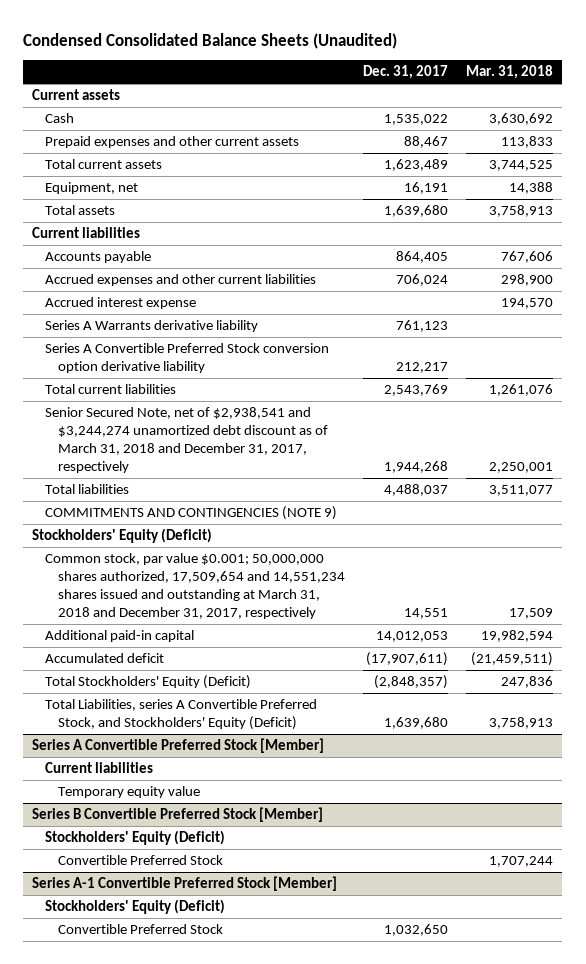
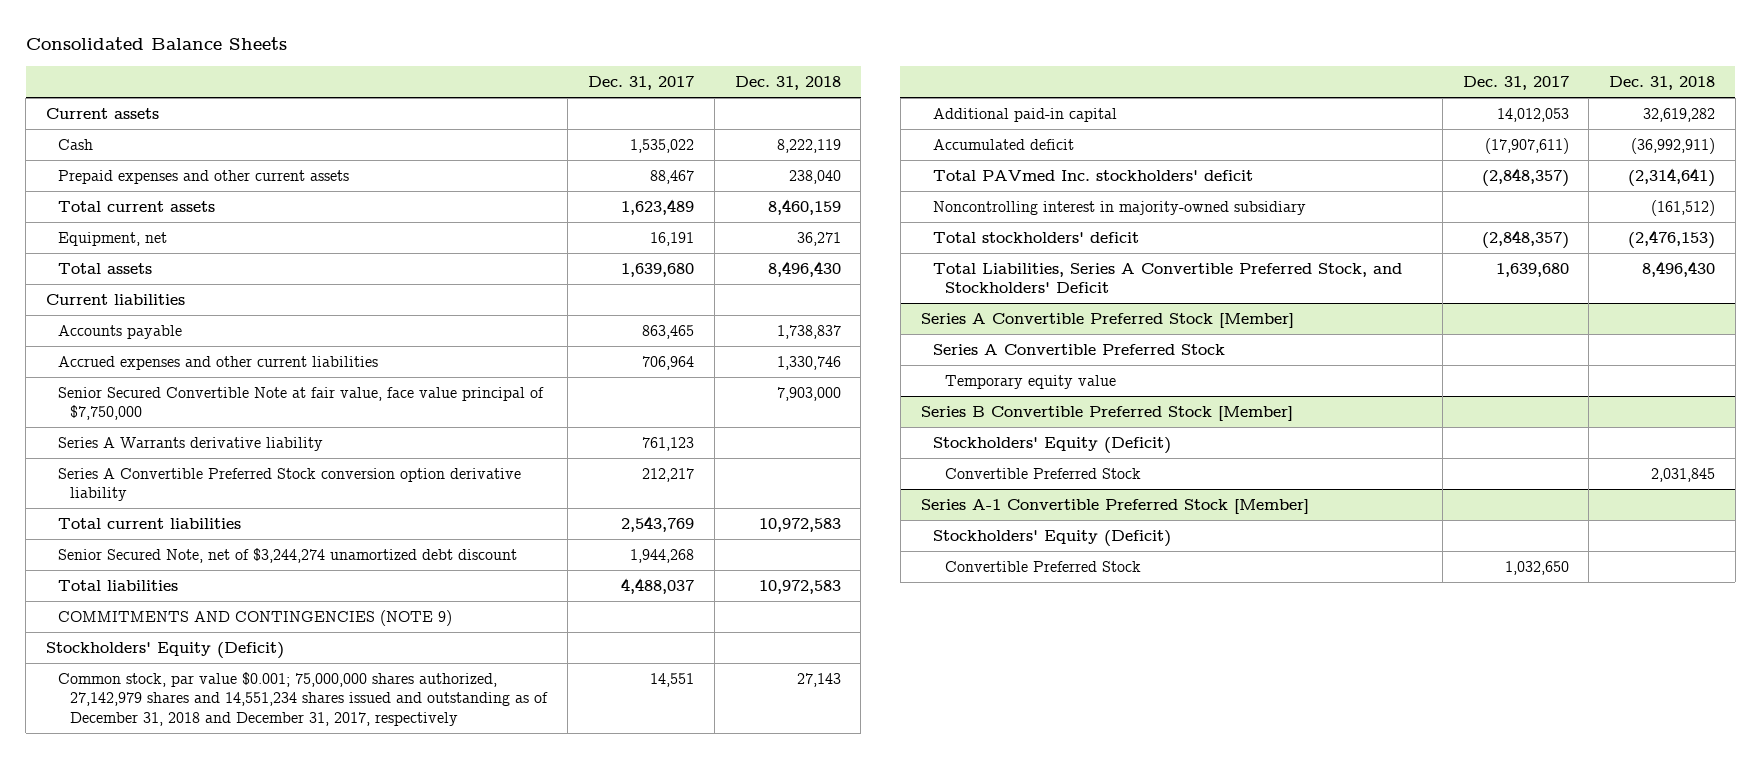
- Condensed Consolidated Balance Sheets (Unaudited)
+ Consolidated Balance Sheets
- | Dec. 31, 2017 | Mar. 31, 2018
+ | Dec. 31, 2017 | Dec. 31, 2018
- Accounts payable | 864,405 | 767,606
- Accrued expenses and other current liabilities | 706,024 | 298,900
- Accrued interest expense | | 194,570
+ Accounts payable | 863,465 | 1,738,837
+ Accrued expenses and other current liabilities | 706,964 | 1,330,746
+ Senior Secured Convertible Note at fair value, face value principal of $7,750,000 | | 7,903,000
- Senior Secured Note, net of $2,938,541 and $3,244,274 unamortized debt discount as of March 31, 2018 and December 31, 2017, respectively | 1,944,268 | 2,250,001
+ Senior Secured Note, net of $3,244,274 unamortized debt discount | 1,944,268 |
- Common stock, par value $0.001; 50,000,000 shares authorized, 17,509,654 and 14,551,234 shares issued and outstanding at March 31, 2018 and December 31, 2017, respectively | 14,551 | 17,509
+ Common stock, par value $0.001; 75,000,000 shares authorized, 27,142,979 shares and 14,551,234 shares issued and outstanding as of December 31, 2018 and December 31, 2017, respectively | 14,551 | 27,143
- Total Stockholders' Equity (Deficit) | (2,848,357) | 247,836
- Total Liabilities, series A Convertible Preferred Stock, and Stockholders' Equity (Deficit) | 1,639,680 | 3,758,913
+ Total PAVmed Inc. stockholders' deficit | (2,848,357) | (2,314,641)
+ Noncontrolling interest in majority-owned subsidiary | | (161,512)
+ Total stockholders' deficit | (2,848,357) | (2,476,153)
+ Total Liabilities, Series A Convertible Preferred Stock, and Stockholders' Deficit | 1,639,680 | 8,496,430
@ Series A Convertible Preferred Stock [Member]
- Current liabilities
+ Series A Convertible Preferred Stock

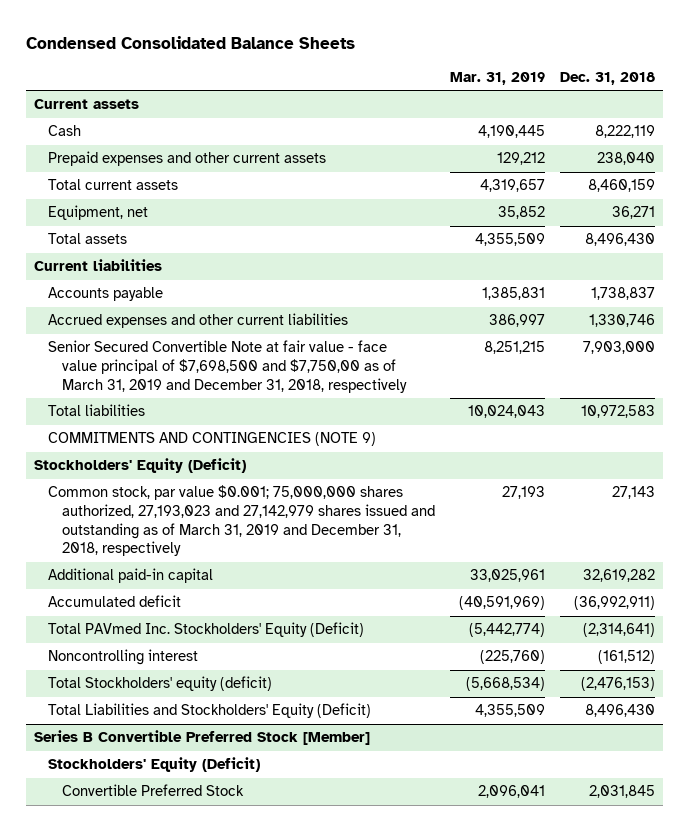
- Consolidated Balance Sheets
+ Condensed Consolidated Balance Sheets
- | Dec. 31, 2017 | Dec. 31, 2018
+ | Mar. 31, 2019 | Dec. 31, 2018
- Senior Secured Convertible Note at fair value, face value principal of $7,750,000 | | 7,903,000
- Series A Warrants derivative liability | 761,123 |
- Series A Convertible Preferred Stock conversion option derivative liability | 212,217 |
- Total current liabilities | 2,543,769 | 10,972,583
- Senior Secured Note, net of $3,244,274 unamortized debt discount | 1,944,268 |
+ Senior Secured Convertible Note at fair value - face value principal of $7,698,500 and $7,750,00 as of March 31, 2019 and December 31, 2018, respectively | 8,251,215 | 7,903,000
- Common stock, par value $0.001; 75,000,000 shares authorized, 27,142,979 shares and 14,551,234 shares issued and outstanding as of December 31, 2018 and December 31, 2017, respectively | 14,551 | 27,143
+ Common stock, par value $0.001; 75,000,000 shares authorized, 27,193,023 and 27,142,979 shares issued and outstanding as of March 31, 2019 and December 31, 2018, respectively | 27,193 | 27,143
- Total PAVmed Inc. stockholders' deficit | (2,848,357) | (2,314,641)
- Noncontrolling interest in majority-owned subsidiary | | (161,512)
- Total stockholders' deficit | (2,848,357) | (2,476,153)
- Total Liabilities, Series A Convertible Preferred Stock, and Stockholders' Deficit | 1,639,680 | 8,496,430
- Series A Convertible Preferred Stock [Member]
- Series A Convertible Preferred Stock
- Temporary equity value
+ Total PAVmed Inc. Stockholders' Equity (Deficit) | (5,442,774) | (2,314,641)
+ Noncontrolling interest | (225,760) | (161,512)
+ Total Stockholders' equity (deficit) | (5,668,534) | (2,476,153)
+ Total Liabilities and Stockholders' Equity (Deficit) | 4,355,509 | 8,496,430
- Series A-1 Convertible Preferred Stock [Member]
- Stockholders' Equity (Deficit)
- Convertible Preferred Stock | 1,032,650 |

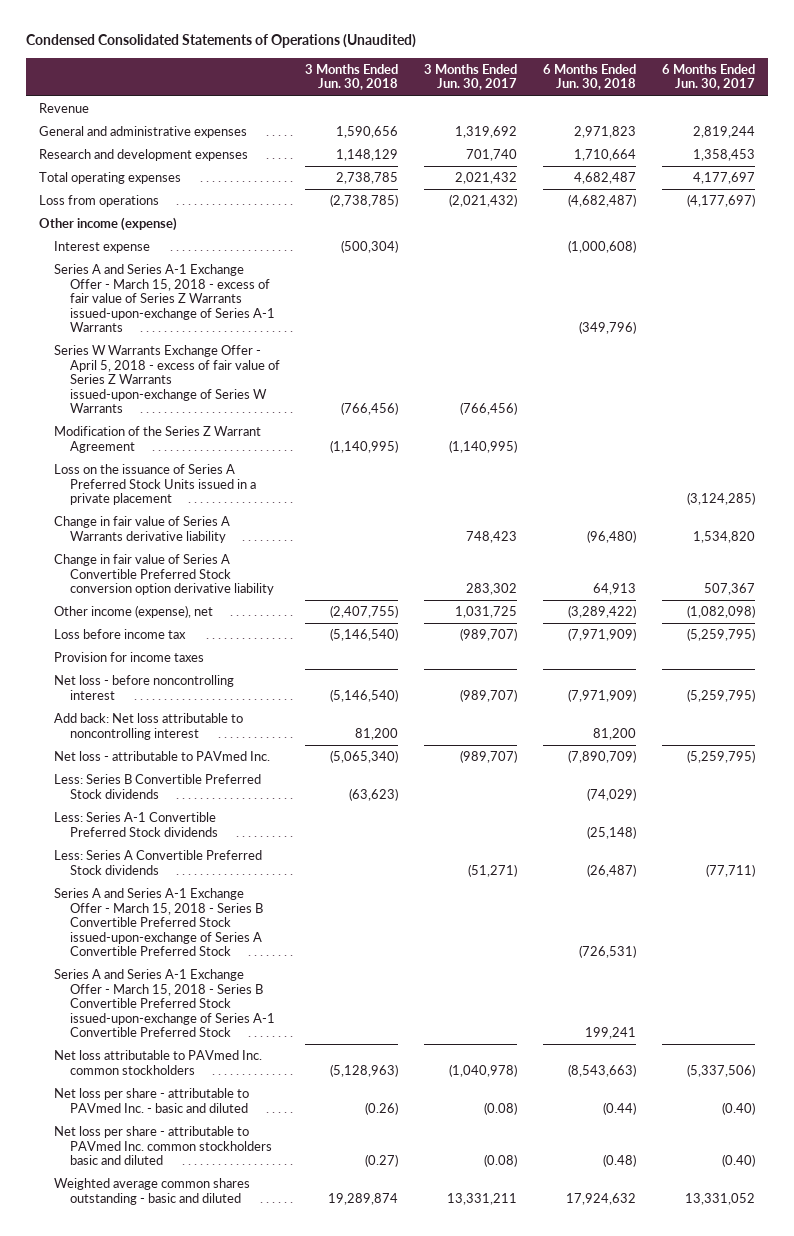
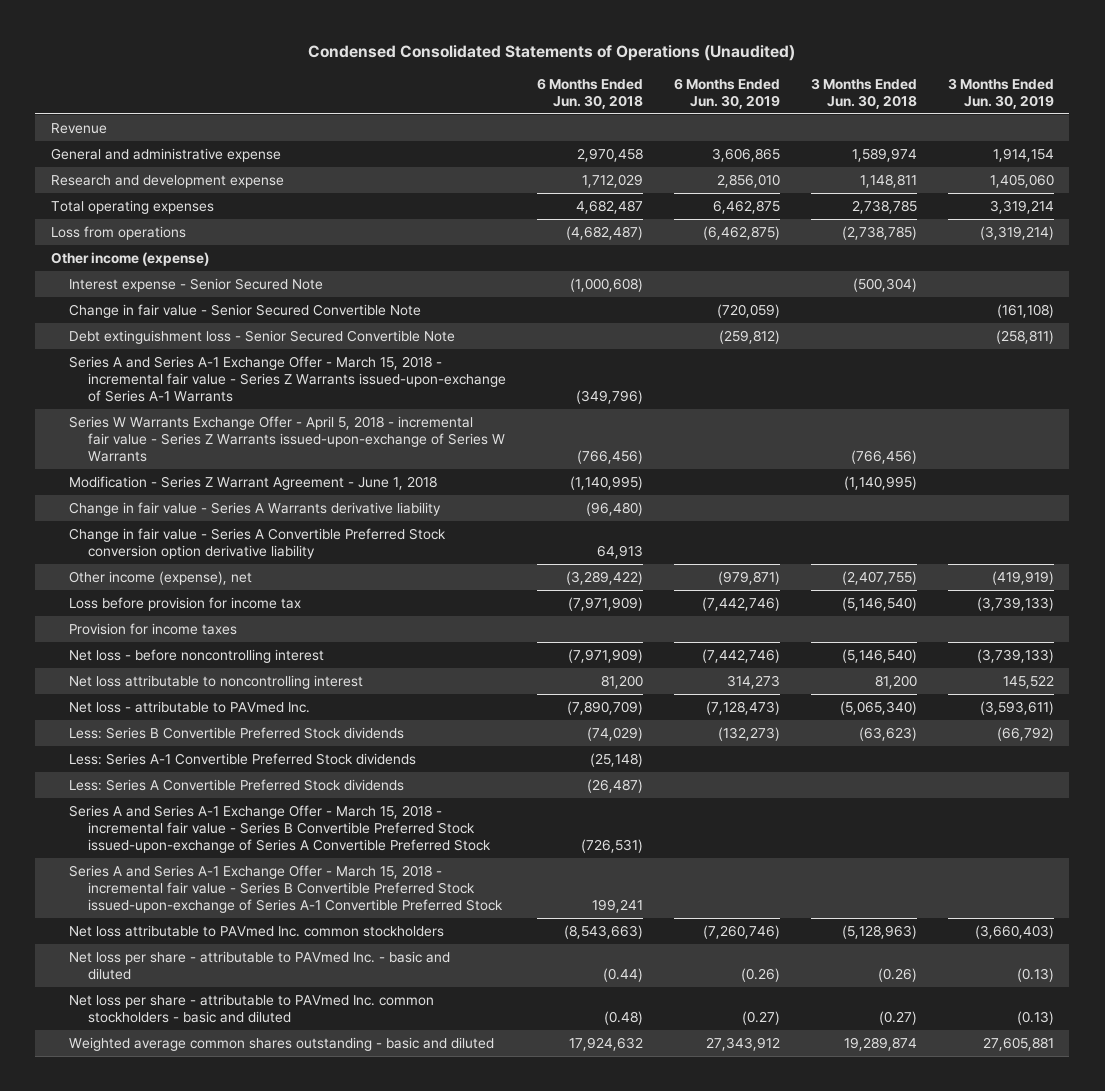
- | 3 Months Ended Jun. 30, 2018 | 3 Months Ended Jun. 30, 2017 | 6 Months Ended Jun. 30, 2018 | 6 Months Ended Jun. 30, 2017
+ | 6 Months Ended Jun. 30, 2018 | 6 Months Ended Jun. 30, 2019 | 3 Months Ended Jun. 30, 2018 | 3 Months Ended Jun. 30, 2019
- General and administrative expenses | 1,590,656 | 1,319,692 | 2,971,823 | 2,819,244
- Research and development expenses | 1,148,129 | 701,740 | 1,710,664 | 1,358,453
+ General and administrative expense | 2,970,458 | 3,606,865 | 1,589,974 | 1,914,154
+ Research and development expense | 1,712,029 | 2,856,010 | 1,148,811 | 1,405,060
- Interest expense | (500,304) | | (1,000,608) |
- Series A and Series A-1 Exchange Offer - March 15, 2018 - excess of fair value of Series Z Warrants issued-upon-exchange of Series A-1 Warrants | | | (349,796) |
- Series W Warrants Exchange Offer - April 5, 2018 - excess of fair value of Series Z Warrants issued-upon-exchange of Series W Warrants | (766,456) | (766,456) | |
- Modification of the Series Z Warrant Agreement | (1,140,995) | (1,140,995) | |
- Loss on the issuance of Series A Preferred Stock Units issued in a private placement | | | | (3,124,285)
- Change in fair value of Series A Warrants derivative liability | | 748,423 | (96,480) | 1,534,820
- Change in fair value of Series A Convertible Preferred Stock conversion option derivative liability | | 283,302 | 64,913 | 507,367
+ Interest expense - Senior Secured Note | (1,000,608) | | (500,304) |
+ Change in fair value - Senior Secured Convertible Note | | (720,059) | | (161,108)
+ Debt extinguishment loss - Senior Secured Convertible Note | | (259,812) | | (258,811)
+ Series A and Series A-1 Exchange Offer - March 15, 2018 - incremental fair value - Series Z Warrants issued-upon-exchange of Series A-1 Warrants | (349,796) | | |
+ Series W Warrants Exchange Offer - April 5, 2018 - incremental fair value - Series Z Warrants issued-upon-exchange of Series W Warrants | (766,456) | | (766,456) |
+ Modification - Series Z Warrant Agreement - June 1, 2018 | (1,140,995) | | (1,140,995) |
+ Change in fair value - Series A Warrants derivative liability | (96,480) | | |
+ Change in fair value - Series A Convertible Preferred Stock conversion option derivative liability | 64,913 | | |
- Loss before income tax | (5,146,540) | (989,707) | (7,971,909) | (5,259,795)
+ Loss before provision for income tax | (7,971,909) | (7,442,746) | (5,146,540) | (3,739,133)
- Add back: Net loss attributable to noncontrolling interest | 81,200 | | 81,200 |
+ Net loss attributable to noncontrolling interest | 81,200 | 314,273 | 81,200 | 145,522
- Series A and Series A-1 Exchange Offer - March 15, 2018 - Series B Convertible Preferred Stock issued-upon-exchange of Series A Convertible Preferred Stock | | | (726,531) |
- Series A and Series A-1 Exchange Offer - March 15, 2018 - Series B Convertible Preferred Stock issued-upon-exchange of Series A-1 Convertible Preferred Stock | | | 199,241 |
+ Series A and Series A-1 Exchange Offer - March 15, 2018 - incremental fair value - Series B Convertible Preferred Stock issued-upon-exchange of Series A Convertible Preferred Stock | (726,531) | | |
+ Series A and Series A-1 Exchange Offer - March 15, 2018 - incremental fair value - Series B Convertible Preferred Stock issued-upon-exchange of Series A-1 Convertible Preferred Stock | 199,241 | | |
- Net loss per share - attributable to PAVmed Inc. common stockholders basic and diluted | (0.27) | (0.08) | (0.48) | (0.40)
+ Net loss per share - attributable to PAVmed Inc. common stockholders - basic and diluted | (0.48) | (0.27) | (0.27) | (0.13)

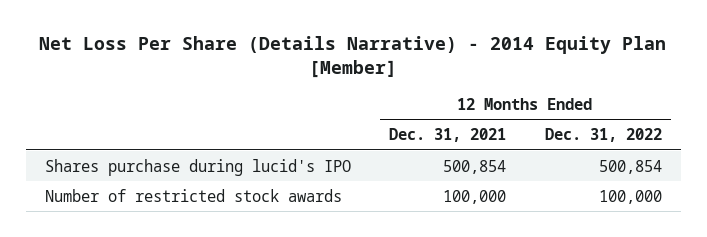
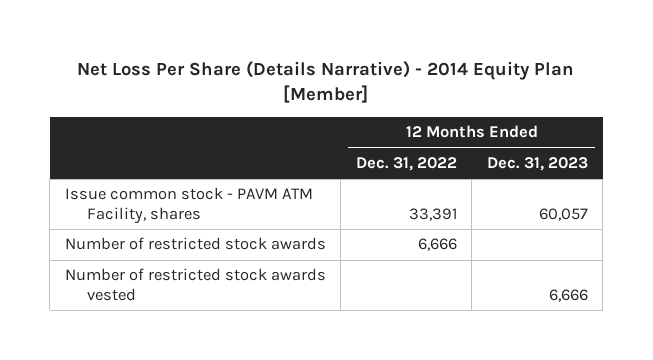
- | 12 Months Ended Dec. 31, 2021 | 12 Months Ended Dec. 31, 2022
+ | 12 Months Ended Dec. 31, 2022 | 12 Months Ended Dec. 31, 2023
- Shares purchase during lucid's IPO | 500,854 | 500,854
- Number of restricted stock awards | 100,000 | 100,000
+ Issue common stock - PAVM ATM Facility, shares | 33,391 | 60,057
+ Number of restricted stock awards | 6,666 |
+ Number of restricted stock awards vested | | 6,666

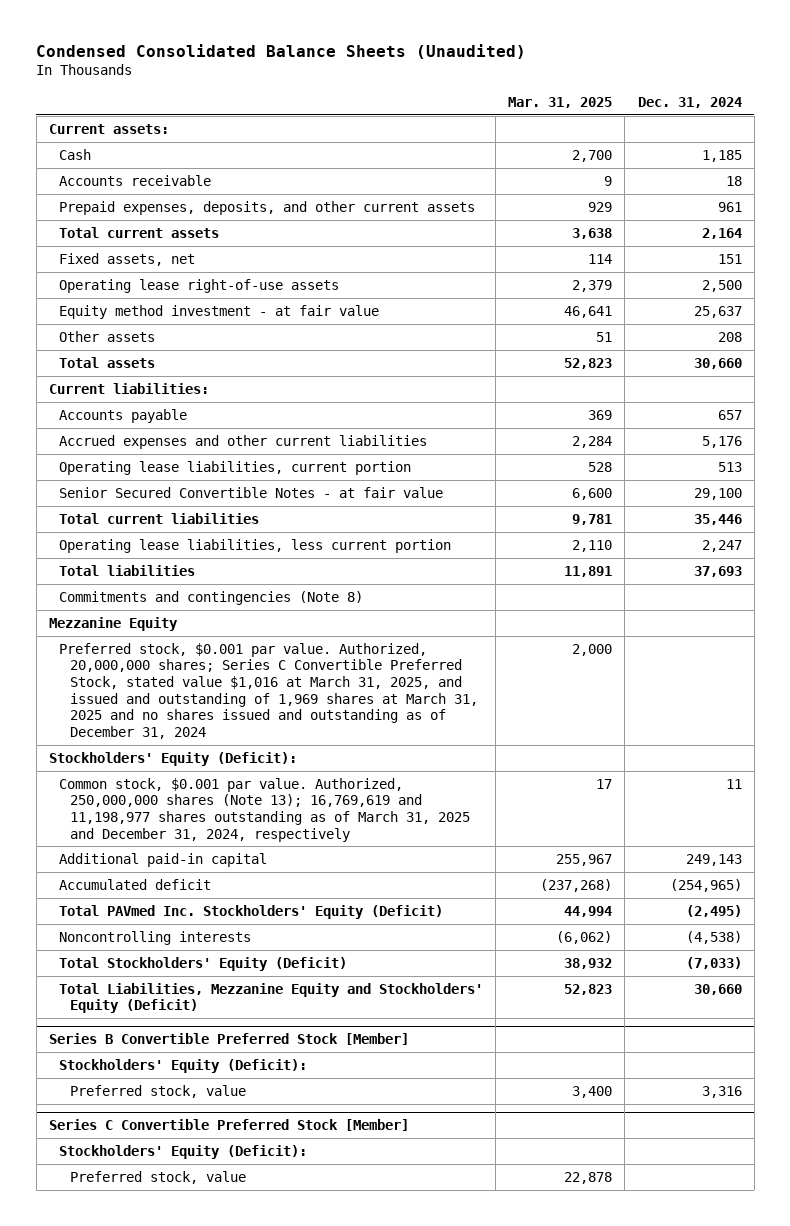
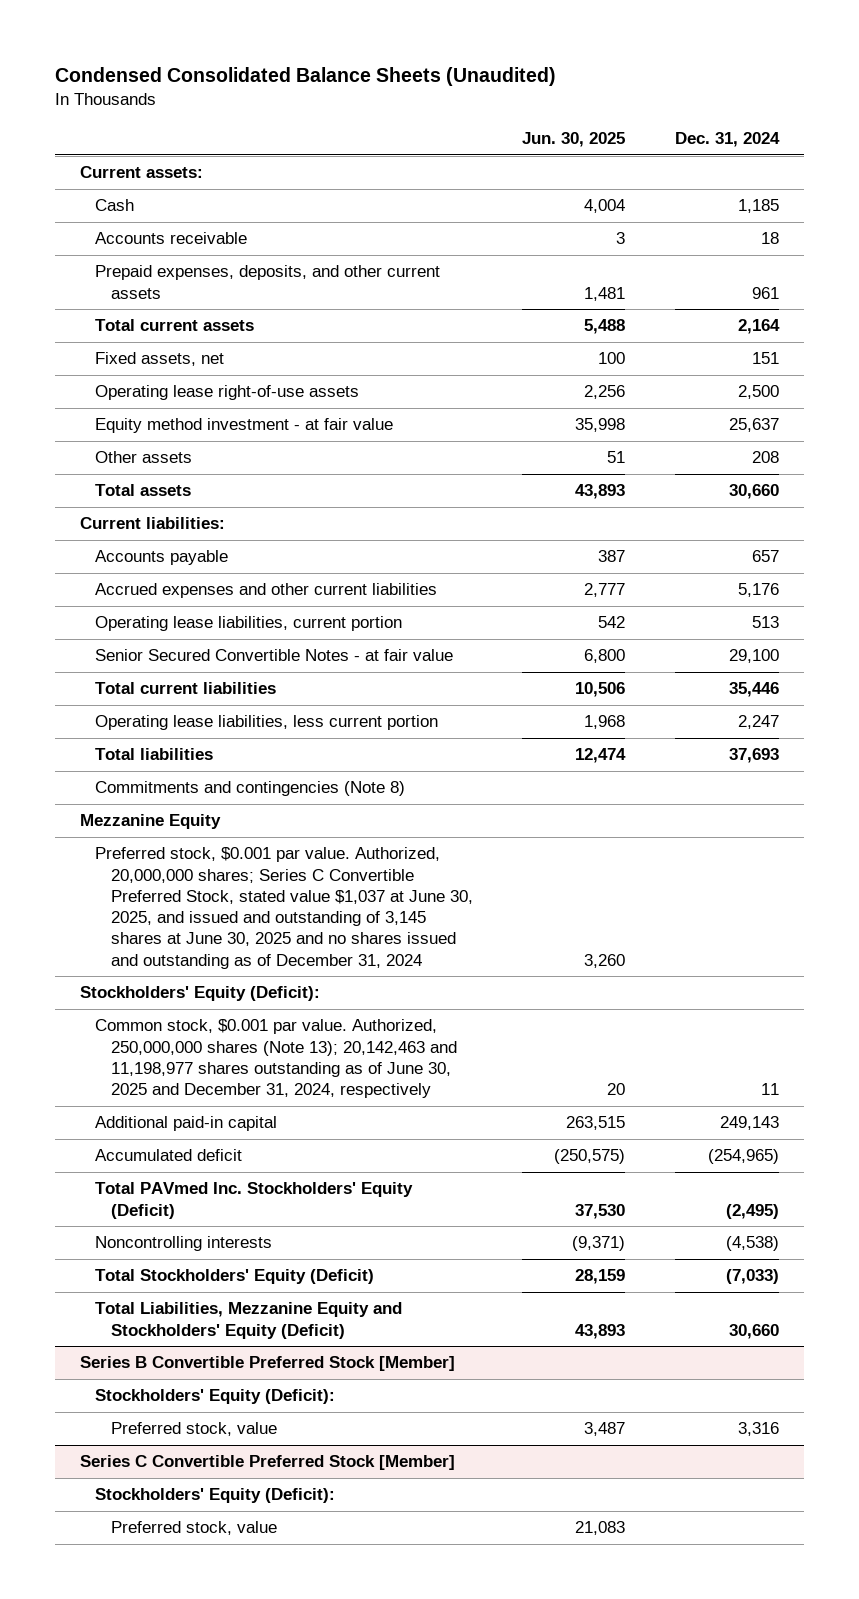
- | Mar. 31, 2025 | Dec. 31, 2024
+ | Jun. 30, 2025 | Dec. 31, 2024
- Preferred stock, $0.001 par value. Authorized, 20,000,000 shares; Series C Convertible Preferred Stock, stated value $1,016 at March 31, 2025, and issued and outstanding of 1,969 shares at March 31, 2025 and no shares issued and outstanding as of December 31, 2024 | 2,000 |
+ Preferred stock, $0.001 par value. Authorized, 20,000,000 shares; Series C Convertible Preferred Stock, stated value $1,037 at June 30, 2025, and issued and outstanding of 3,145 shares at June 30, 2025 and no shares issued and outstanding as of December 31, 2024 | 3,260 |
- Common stock, $0.001 par value. Authorized, 250,000,000 shares (Note 13); 16,769,619 and 11,198,977 shares outstanding as of March 31, 2025 and December 31, 2024, respectively | 17 | 11
+ Common stock, $0.001 par value. Authorized, 250,000,000 shares (Note 13); 20,142,463 and 11,198,977 shares outstanding as of June 30, 2025 and December 31, 2024, respectively | 20 | 11

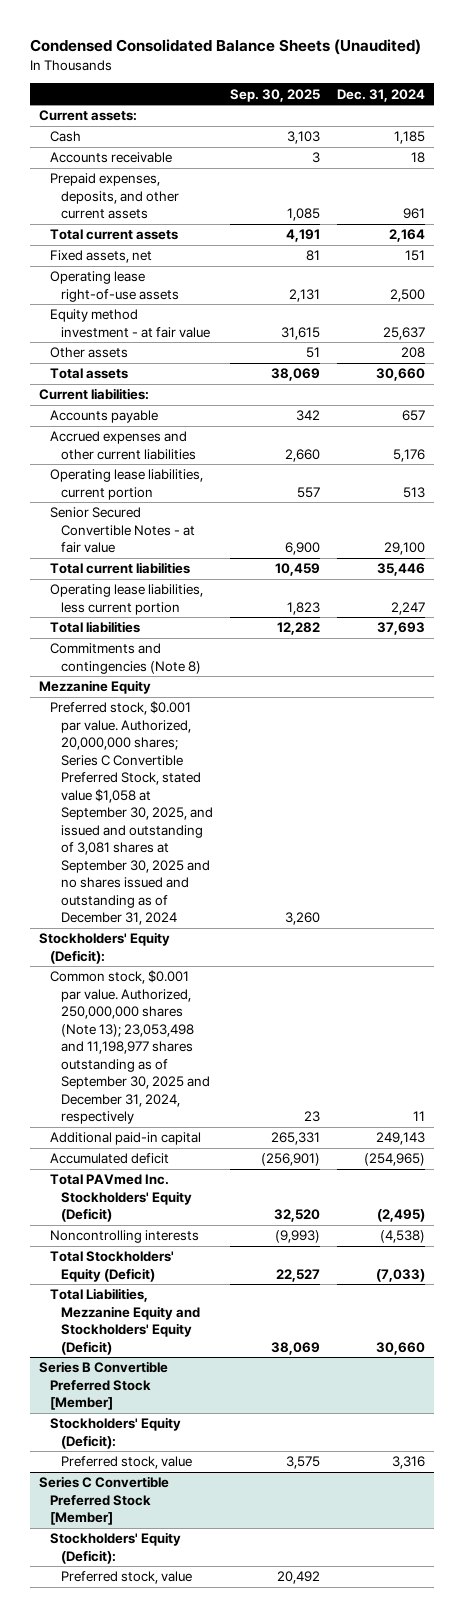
- | Jun. 30, 2025 | Dec. 31, 2024
+ | Sep. 30, 2025 | Dec. 31, 2024
- Preferred stock, $0.001 par value. Authorized, 20,000,000 shares; Series C Convertible Preferred Stock, stated value $1,037 at June 30, 2025, and issued and outstanding of 3,145 shares at June 30, 2025 and no shares issued and outstanding as of December 31, 2024 | 3,260 |
+ Preferred stock, $0.001 par value. Authorized, 20,000,000 shares; Series C Convertible Preferred Stock, stated value $1,058 at September 30, 2025, and issued and outstanding of 3,081 shares at September 30, 2025 and no shares issued and outstanding as of December 31, 2024 | 3,260 |
- Common stock, $0.001 par value. Authorized, 250,000,000 shares (Note 13); 20,142,463 and 11,198,977 shares outstanding as of June 30, 2025 and December 31, 2024, respectively | 20 | 11
+ Common stock, $0.001 par value. Authorized, 250,000,000 shares (Note 13); 23,053,498 and 11,198,977 shares outstanding as of September 30, 2025 and December 31, 2024, respectively | 23 | 11

